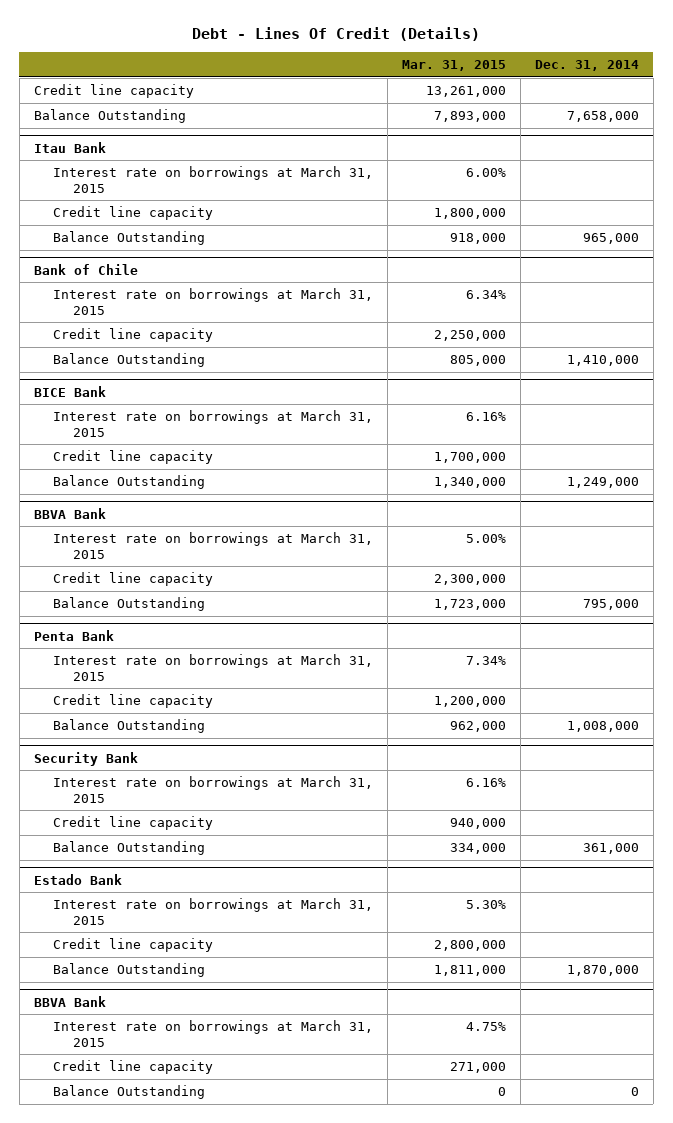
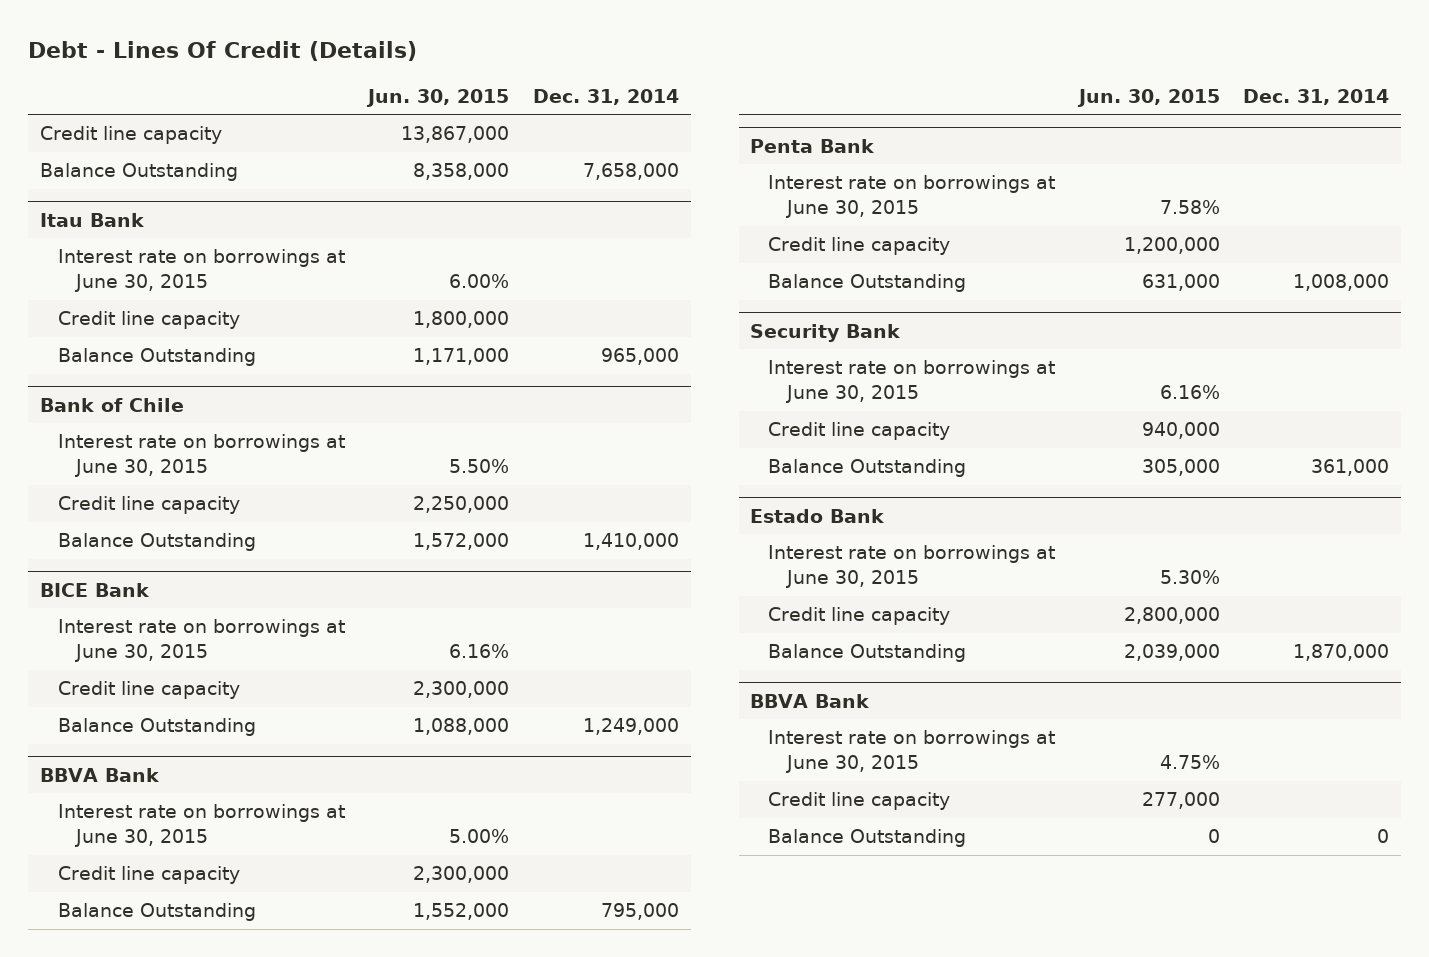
- | Mar. 31, 2015 | Dec. 31, 2014
+ | Jun. 30, 2015 | Dec. 31, 2014
@ Itau Bank
- Interest rate on borrowings at March 31, 2015 | 6.00% |
+ Interest rate on borrowings at June 30, 2015 | 6.00% |
@ Bank of Chile
- Interest rate on borrowings at March 31, 2015 | 6.34% |
+ Interest rate on borrowings at June 30, 2015 | 5.50% |
@ BICE Bank
- Interest rate on borrowings at March 31, 2015 | 6.16% |
+ Interest rate on borrowings at June 30, 2015 | 6.16% |
@ BBVA Bank
- Interest rate on borrowings at March 31, 2015 | 5.00% |
+ Interest rate on borrowings at June 30, 2015 | 5.00% |
@ Penta Bank
- Interest rate on borrowings at March 31, 2015 | 7.34% |
+ Interest rate on borrowings at June 30, 2015 | 7.58% |
@ Security Bank
- Interest rate on borrowings at March 31, 2015 | 6.16% |
+ Interest rate on borrowings at June 30, 2015 | 6.16% |
@ Estado Bank
- Interest rate on borrowings at March 31, 2015 | 5.30% |
+ Interest rate on borrowings at June 30, 2015 | 5.30% |
@ BBVA Bank
- Interest rate on borrowings at March 31, 2015 | 4.75% |
+ Interest rate on borrowings at June 30, 2015 | 4.75% |

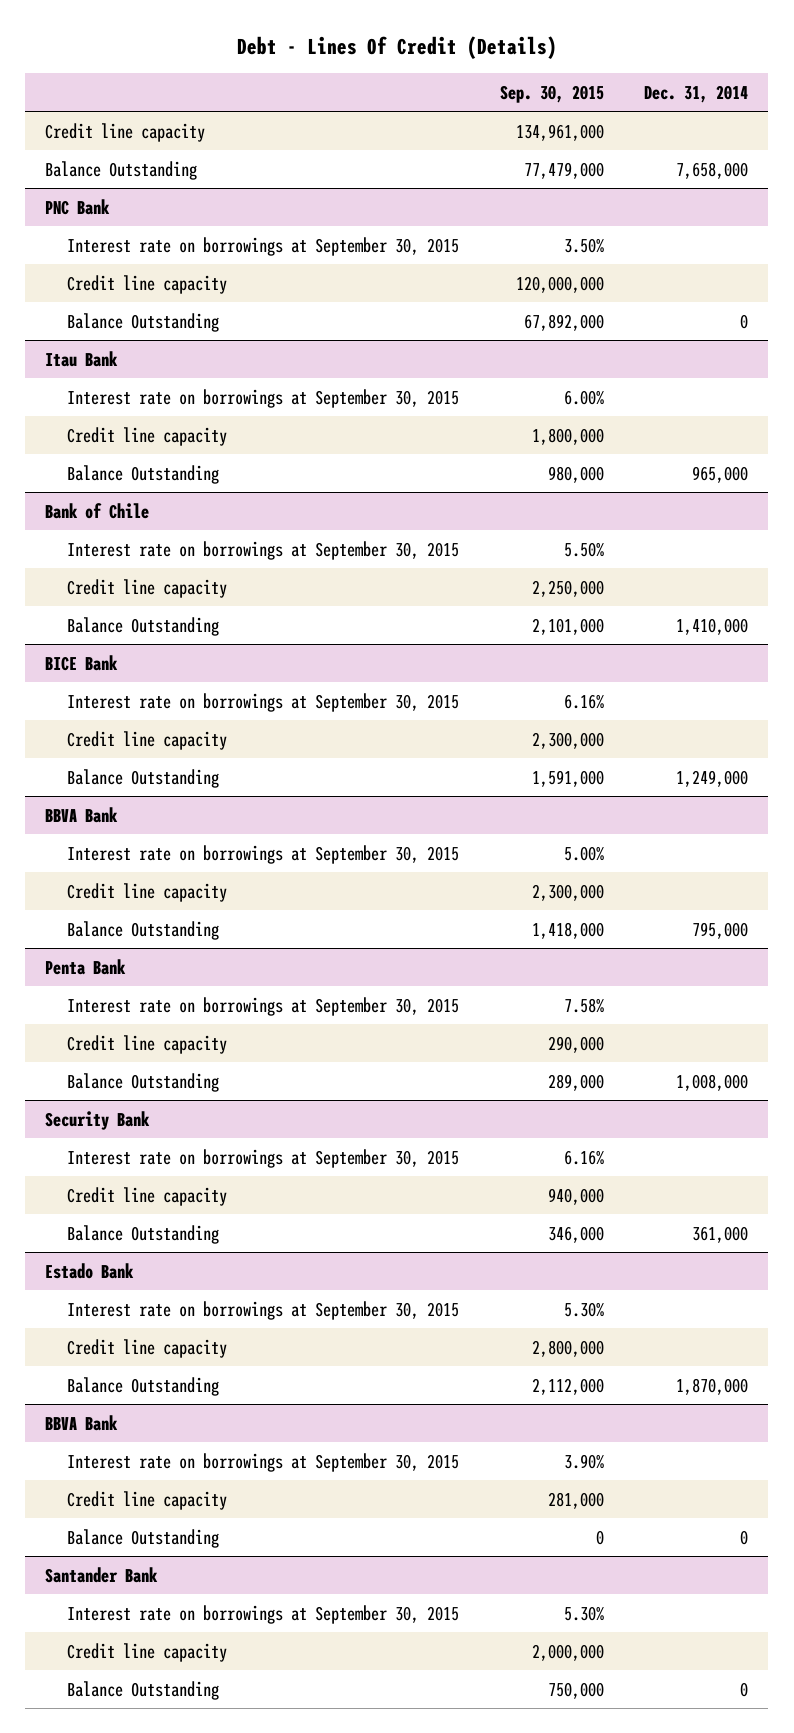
- | Jun. 30, 2015 | Dec. 31, 2014
+ | Sep. 30, 2015 | Dec. 31, 2014
+ PNC Bank
+ Interest rate on borrowings at September 30, 2015 | 3.50% |
+ Credit line capacity | 120,000,000 |
+ Balance Outstanding | 67,892,000 | 0
@ Itau Bank
- Interest rate on borrowings at June 30, 2015 | 6.00% |
+ Interest rate on borrowings at September 30, 2015 | 6.00% |
@ Bank of Chile
- Interest rate on borrowings at June 30, 2015 | 5.50% |
+ Interest rate on borrowings at September 30, 2015 | 5.50% |
@ BICE Bank
- Interest rate on borrowings at June 30, 2015 | 6.16% |
+ Interest rate on borrowings at September 30, 2015 | 6.16% |
@ BBVA Bank
- Interest rate on borrowings at June 30, 2015 | 5.00% |
+ Interest rate on borrowings at September 30, 2015 | 5.00% |
@ Penta Bank
- Interest rate on borrowings at June 30, 2015 | 7.58% |
+ Interest rate on borrowings at September 30, 2015 | 7.58% |
@ Security Bank
- Interest rate on borrowings at June 30, 2015 | 6.16% |
+ Interest rate on borrowings at September 30, 2015 | 6.16% |
@ Estado Bank
- Interest rate on borrowings at June 30, 2015 | 5.30% |
+ Interest rate on borrowings at September 30, 2015 | 5.30% |
@ BBVA Bank
- Interest rate on borrowings at June 30, 2015 | 4.75% |
+ Interest rate on borrowings at September 30, 2015 | 3.90% |
+ Santander Bank
+ Interest rate on borrowings at September 30, 2015 | 5.30% |
+ Credit line capacity | 2,000,000 |
+ Balance Outstanding | 750,000 | 0

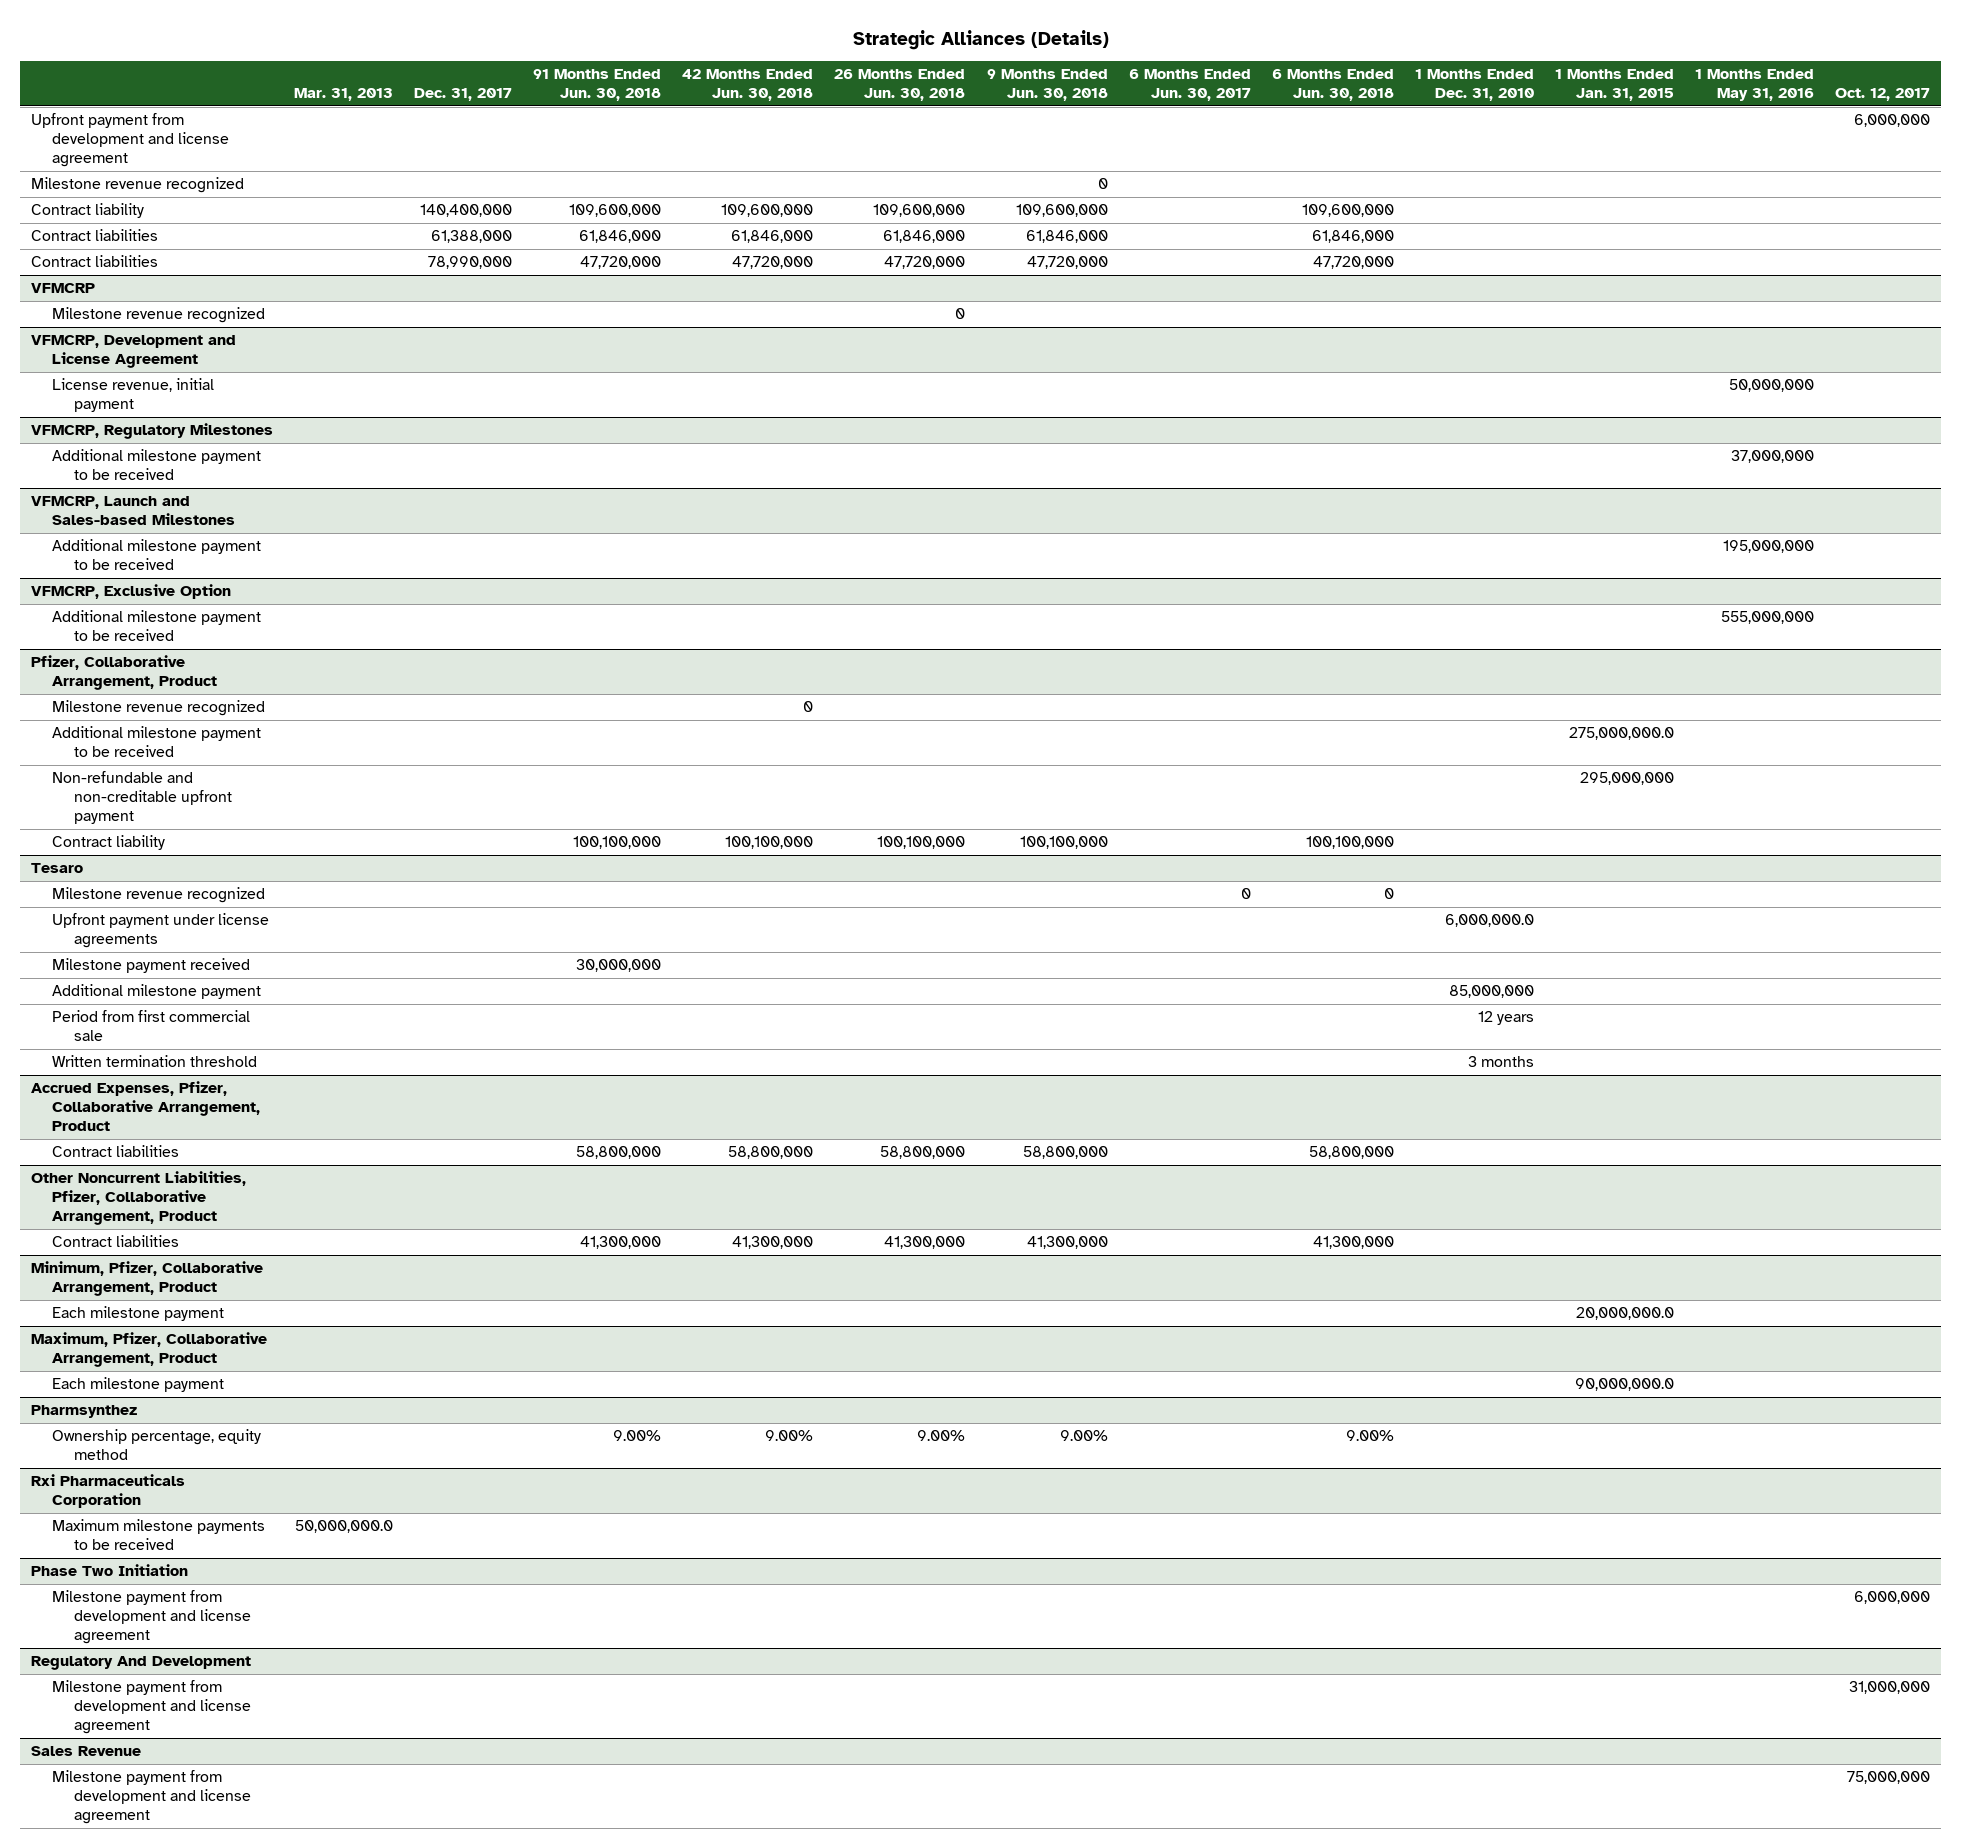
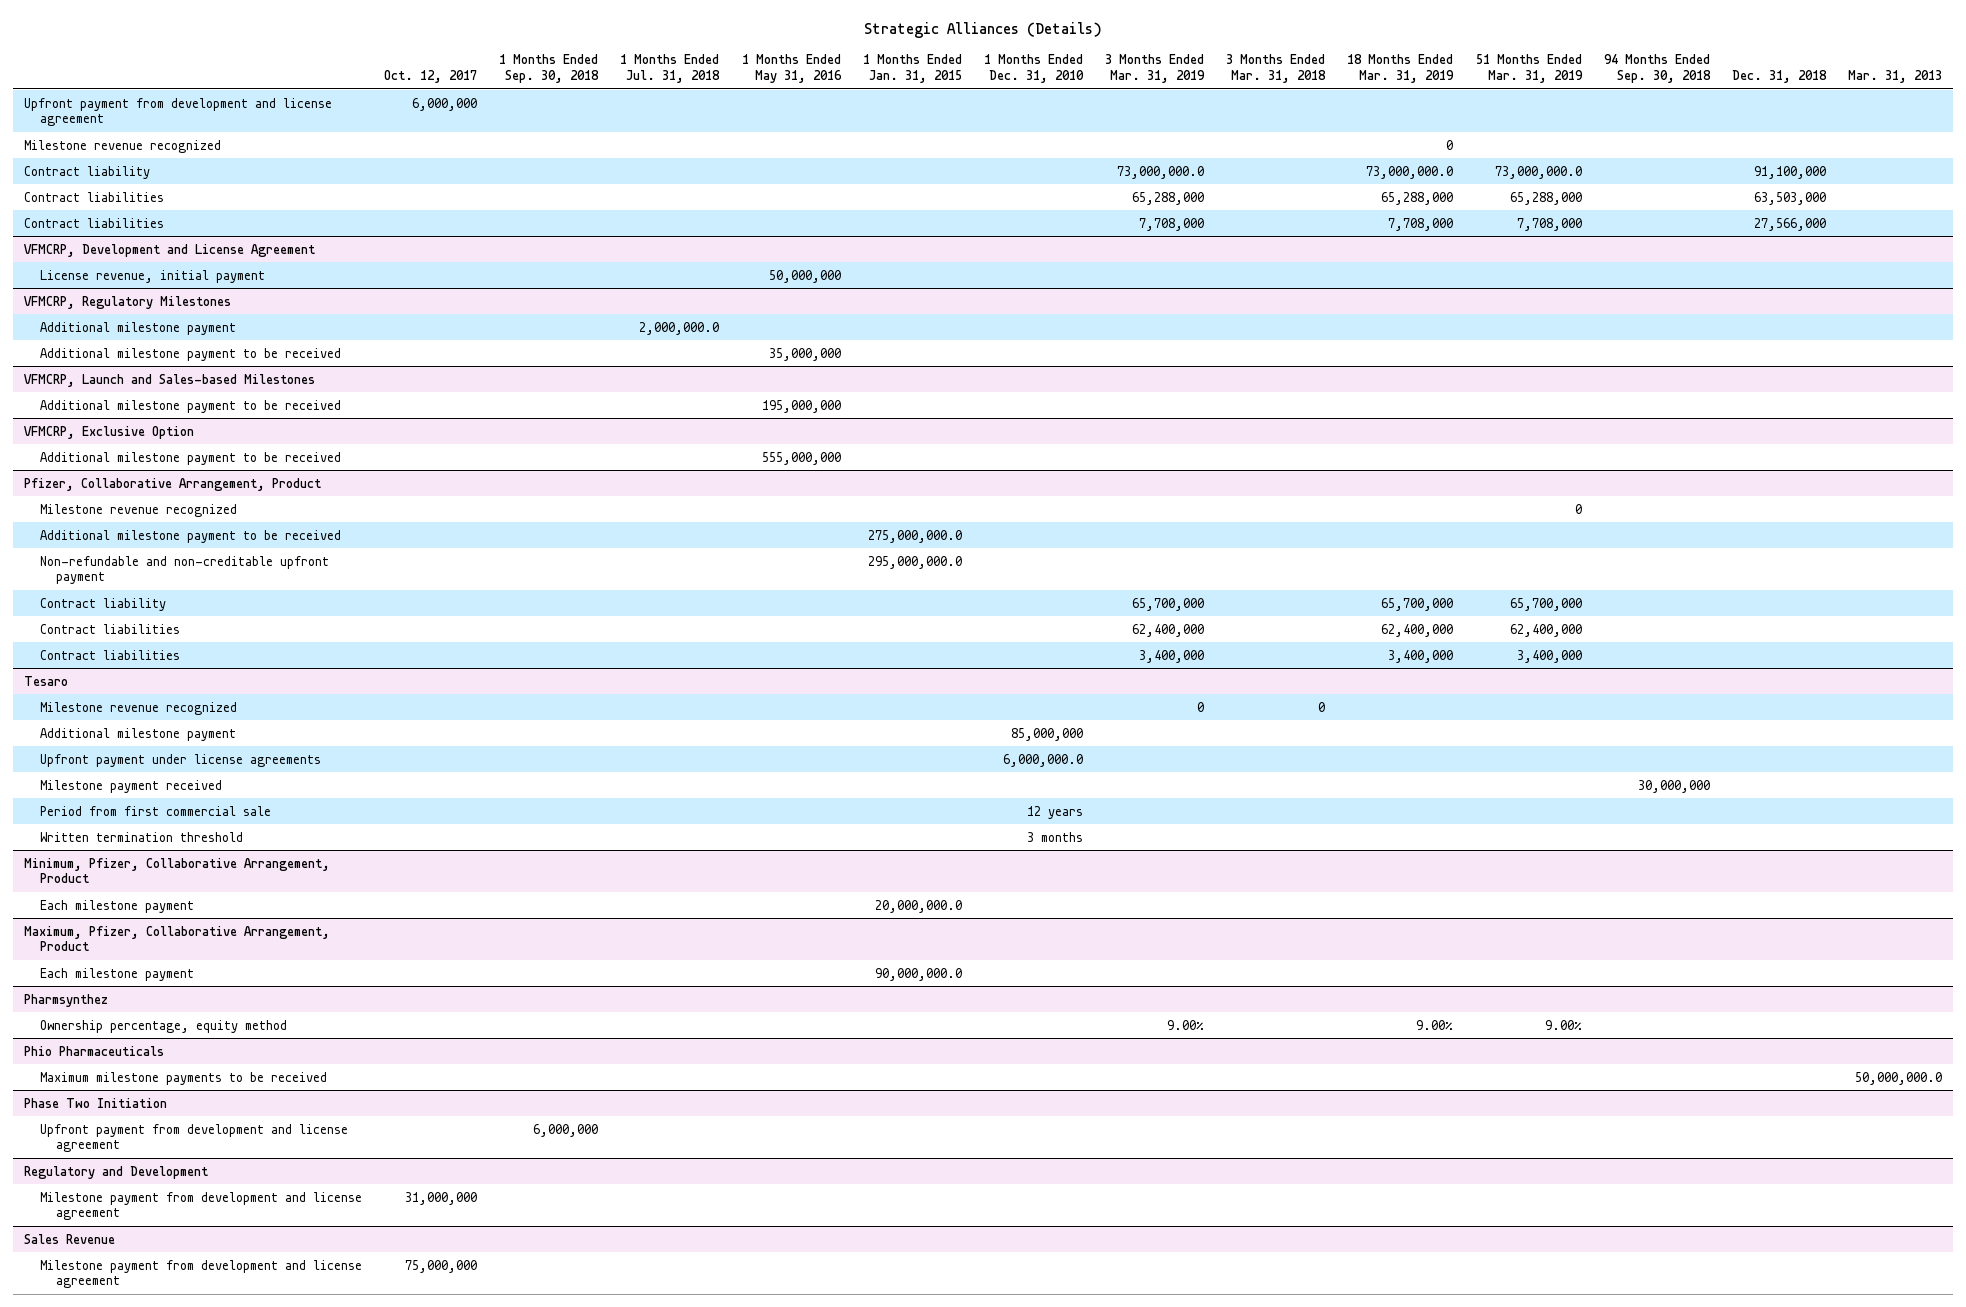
- | Mar. 31, 2013 | Dec. 31, 2017 | 91 Months Ended Jun. 30, 2018 | 42 Months Ended Jun. 30, 2018 | 26 Months Ended Jun. 30, 2018 | 9 Months Ended Jun. 30, 2018 | 6 Months Ended Jun. 30, 2017 | 6 Months Ended Jun. 30, 2018 | 1 Months Ended Dec. 31, 2010 | 1 Months Ended Jan. 31, 2015 | 1 Months Ended May 31, 2016 | Oct. 12, 2017
+ | Oct. 12, 2017 | 1 Months Ended Sep. 30, 2018 | 1 Months Ended Jul. 31, 2018 | 1 Months Ended May 31, 2016 | 1 Months Ended Jan. 31, 2015 | 1 Months Ended Dec. 31, 2010 | 3 Months Ended Mar. 31, 2019 | 3 Months Ended Mar. 31, 2018 | 18 Months Ended Mar. 31, 2019 | 51 Months Ended Mar. 31, 2019 | 94 Months Ended Sep. 30, 2018 | Dec. 31, 2018 | Mar. 31, 2013
- VFMCRP
- Milestone revenue recognized | | | | | 0 | | | | | | |
@ VFMCRP, Regulatory Milestones
- Additional milestone payment to be received | | | | | | | | | | | 37,000,000 |
+ Additional milestone payment | | | 2,000,000.0 | | | | | | | | | |
+ Additional milestone payment to be received | | | | 35,000,000 | | | | | | | | |
@ Pfizer, Collaborative Arrangement, Product
- Non-refundable and non-creditable upfront payment | | | | | | | | | | 295,000,000 | |
+ Non-refundable and non-creditable upfront payment | | | | | 295,000,000.0 | | | | | | | |
+ Contract liabilities | | | | | | | 62,400,000 | | 62,400,000 | 62,400,000 | | |
+ Contract liabilities | | | | | | | 3,400,000 | | 3,400,000 | 3,400,000 | | |
@ Tesaro
moved up: Additional milestone payment | | | | | | 85,000,000 | | | | | | |
- Accrued Expenses, Pfizer, Collaborative Arrangement, Product
- Contract liabilities | | | 58,800,000 | 58,800,000 | 58,800,000 | 58,800,000 | | 58,800,000 | | | |
- Other Noncurrent Liabilities, Pfizer, Collaborative Arrangement, Product
- Contract liabilities | | | 41,300,000 | 41,300,000 | 41,300,000 | 41,300,000 | | 41,300,000 | | | |
- Rxi Pharmaceuticals Corporation
+ Phio Pharmaceuticals
@ Phase Two Initiation
- Milestone payment from development and license agreement | | | | | | | | | | | | 6,000,000
- Regulatory And Development
@ Phase Two Initiation
+ Upfront payment from development and license agreement | | 6,000,000 | | | | | | | | | | |
+ Regulatory and Development

